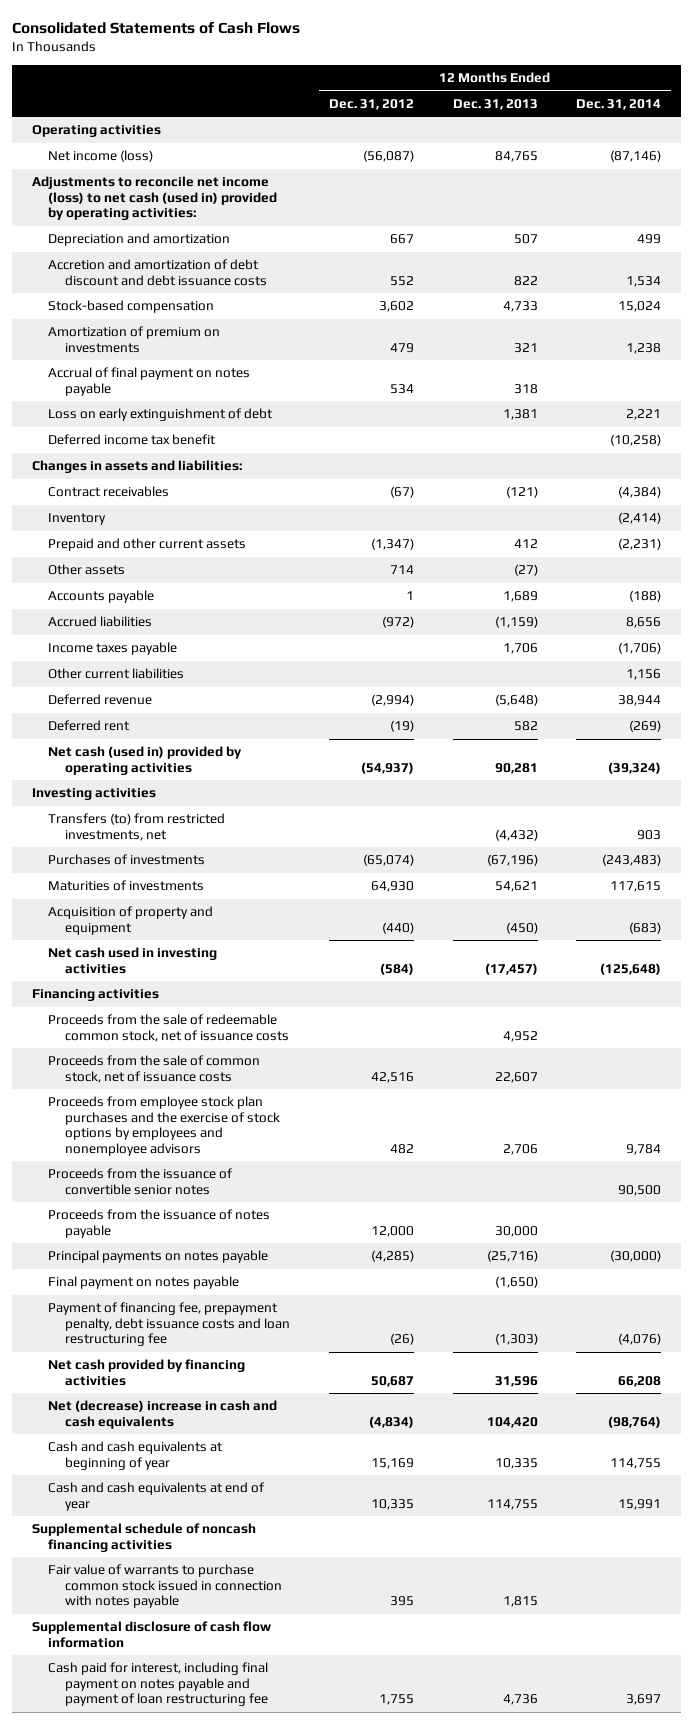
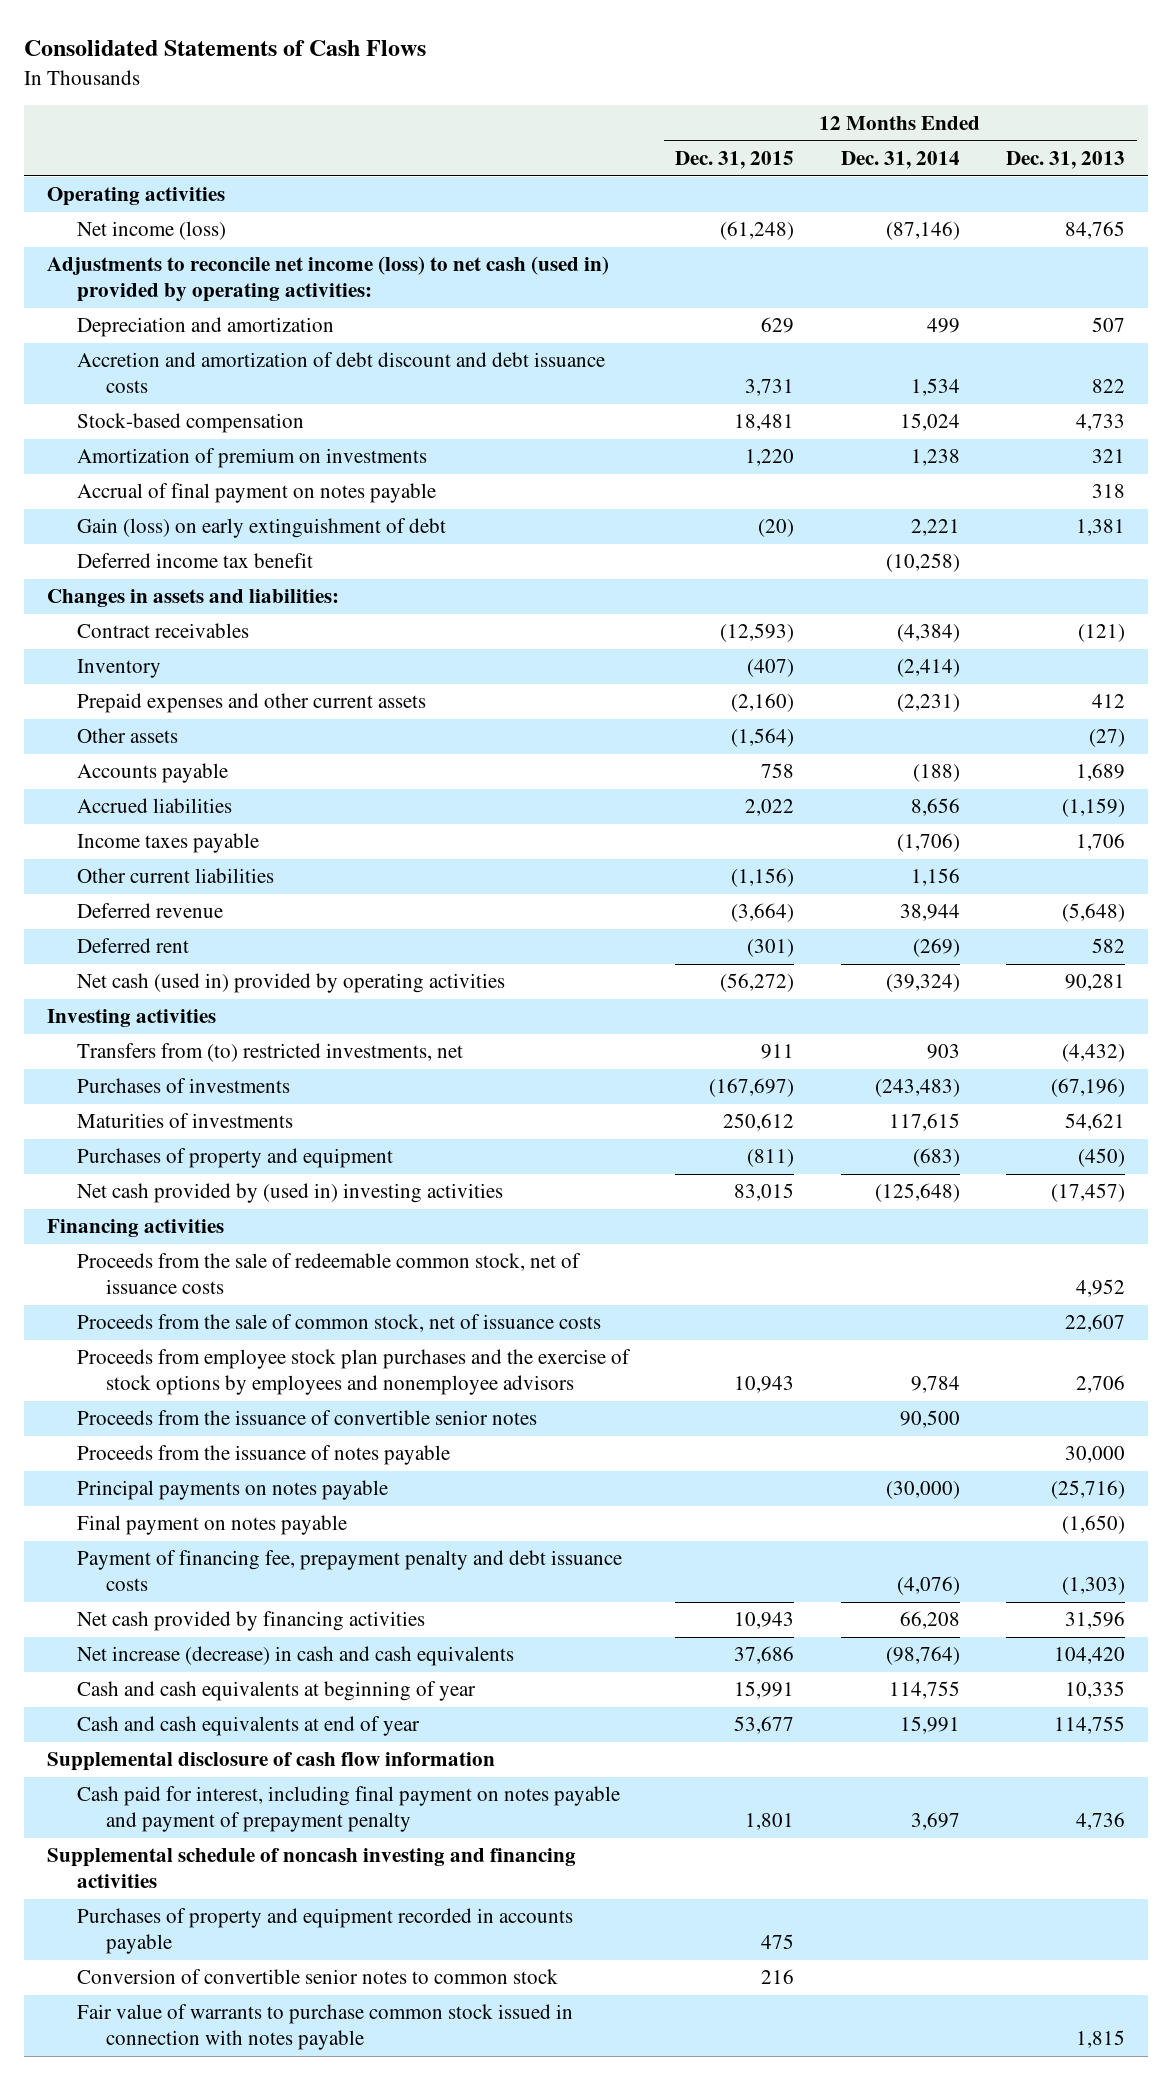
- | 12 Months Ended Dec. 31, 2012 | 12 Months Ended Dec. 31, 2013 | 12 Months Ended Dec. 31, 2014
+ | 12 Months Ended Dec. 31, 2015 | 12 Months Ended Dec. 31, 2014 | 12 Months Ended Dec. 31, 2013
- Loss on early extinguishment of debt | | 1,381 | 2,221
+ Gain (loss) on early extinguishment of debt | (20) | 2,221 | 1,381
- Prepaid and other current assets | (1,347) | 412 | (2,231)
+ Prepaid expenses and other current assets | (2,160) | (2,231) | 412
- Transfers (to) from restricted investments, net | | (4,432) | 903
+ Transfers from (to) restricted investments, net | 911 | 903 | (4,432)
- Acquisition of property and equipment | (440) | (450) | (683)
- Net cash used in investing activities | (584) | (17,457) | (125,648)
+ Purchases of property and equipment | (811) | (683) | (450)
+ Net cash provided by (used in) investing activities | 83,015 | (125,648) | (17,457)
- Payment of financing fee, prepayment penalty, debt issuance costs and loan restructuring fee | (26) | (1,303) | (4,076)
+ Payment of financing fee, prepayment penalty and debt issuance costs | | (4,076) | (1,303)
- Net (decrease) increase in cash and cash equivalents | (4,834) | 104,420 | (98,764)
+ Net increase (decrease) in cash and cash equivalents | 37,686 | (98,764) | 104,420
- Supplemental schedule of noncash financing activities
- Cash paid for interest, including final payment on notes payable and payment of loan restructuring fee | 1,755 | 4,736 | 3,697
+ Cash paid for interest, including final payment on notes payable and payment of prepayment penalty | 1,801 | 3,697 | 4,736
+ Supplemental schedule of noncash investing and financing activities
+ Purchases of property and equipment recorded in accounts payable | 475 | |
+ Conversion of convertible senior notes to common stock | 216 | |
moved down: Fair value of warrants to purchase common stock issued in connection with notes payable | | | 1,815

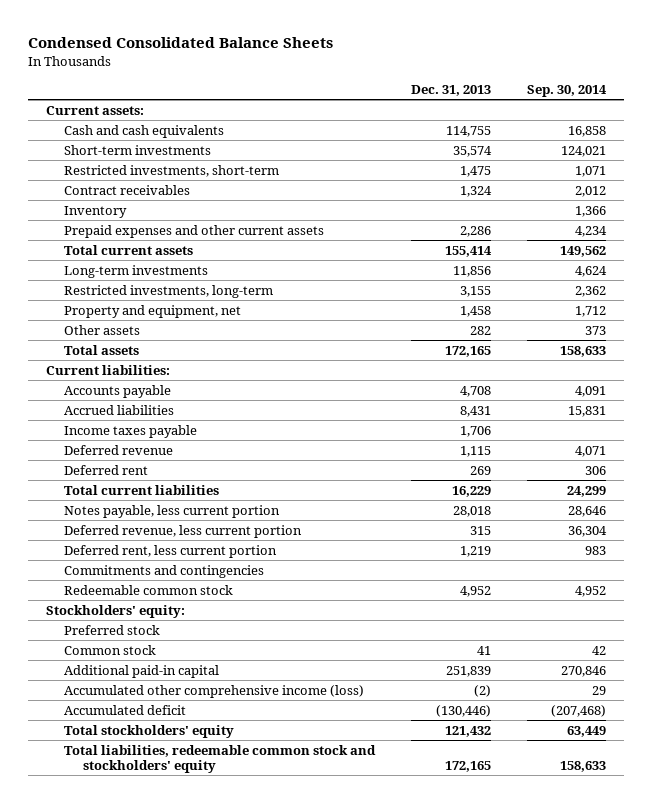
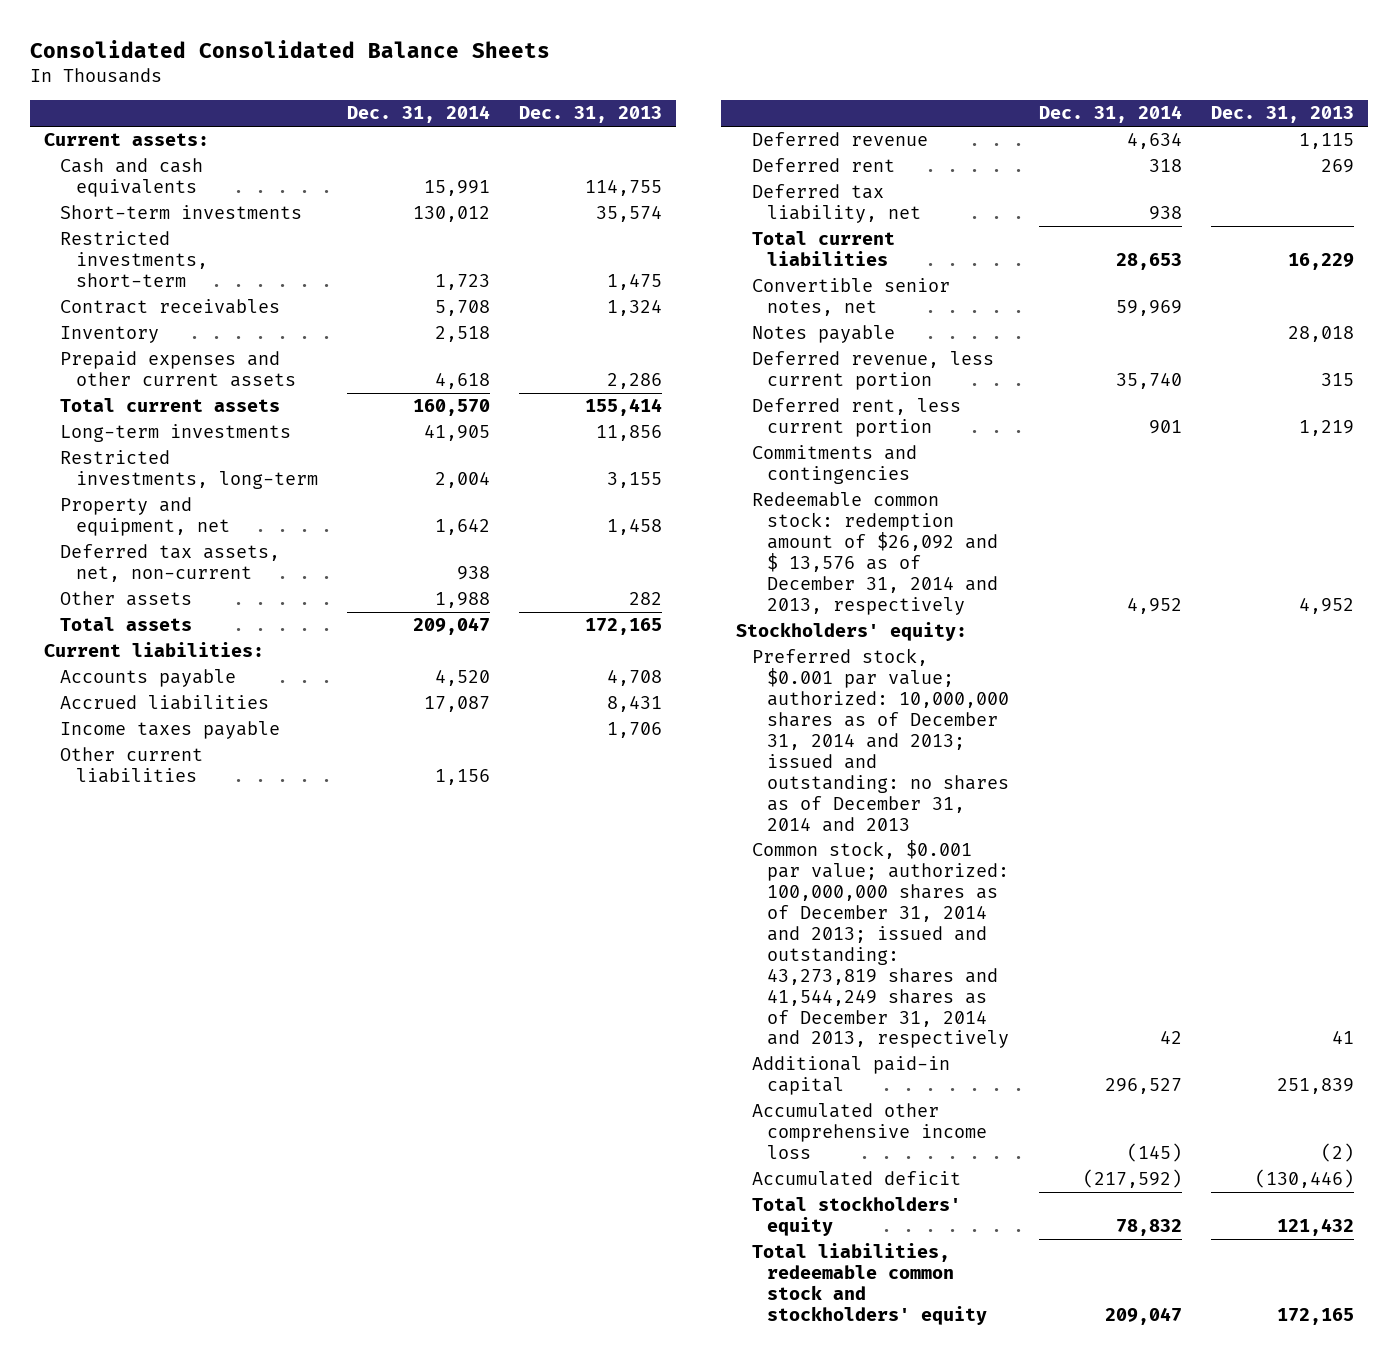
- Condensed Consolidated Balance Sheets
+ Consolidated Consolidated Balance Sheets
- | Dec. 31, 2013 | Sep. 30, 2014
+ | Dec. 31, 2014 | Dec. 31, 2013
+ Deferred tax assets, net, non-current | 938 |
+ Other current liabilities | 1,156 |
+ Deferred tax liability, net | 938 |
- Notes payable, less current portion | 28,018 | 28,646
+ Convertible senior notes, net | 59,969 |
+ Notes payable | | 28,018
- Redeemable common stock | 4,952 | 4,952
+ Redeemable common stock: redemption amount of $26,092 and $ 13,576 as of December 31, 2014 and 2013, respectively | 4,952 | 4,952
- Preferred stock
- Common stock | 41 | 42
+ Preferred stock, $0.001 par value; authorized: 10,000,000 shares as of December 31, 2014 and 2013; issued and outstanding: no shares as of December 31, 2014 and 2013
+ Common stock, $0.001 par value; authorized: 100,000,000 shares as of December 31, 2014 and 2013; issued and outstanding: 43,273,819 shares and 41,544,249 shares as of December 31, 2014 and 2013, respectively | 42 | 41
- Accumulated other comprehensive income (loss) | (2) | 29
+ Accumulated other comprehensive income loss | (145) | (2)

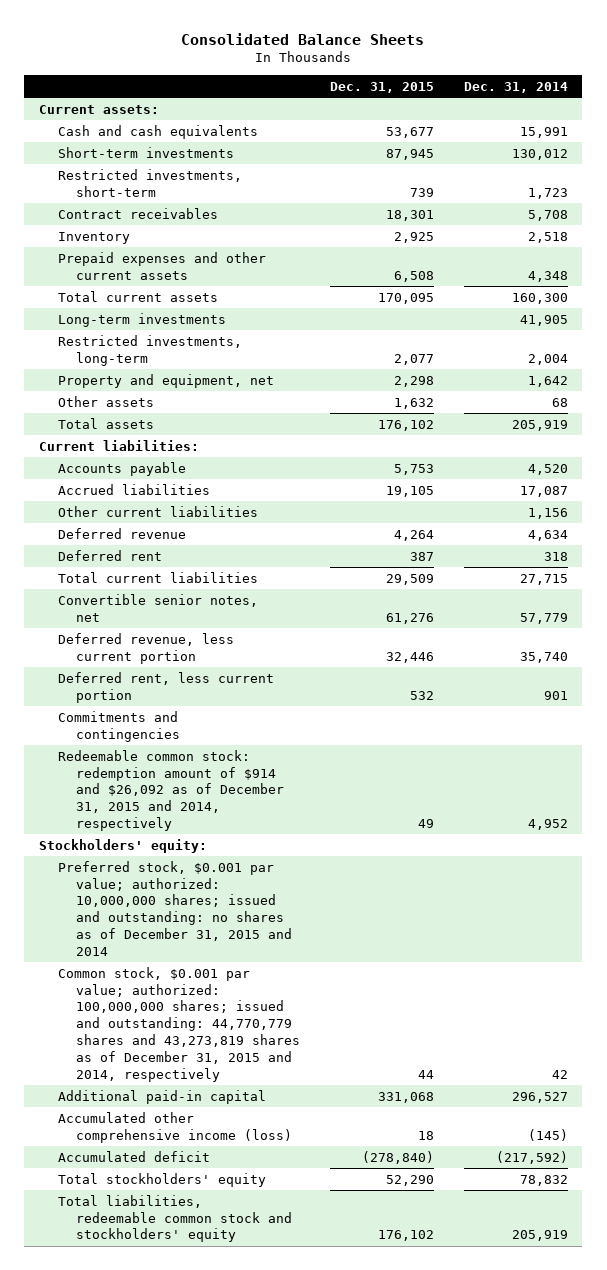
- Consolidated Consolidated Balance Sheets
+ Consolidated Balance Sheets
- | Dec. 31, 2014 | Dec. 31, 2013
+ | Dec. 31, 2015 | Dec. 31, 2014
- Prepaid expenses and other current assets | 4,618 | 2,286
- Total current assets | 160,570 | 155,414
+ Prepaid expenses and other current assets | 6,508 | 4,348
+ Total current assets | 170,095 | 160,300
- Deferred tax assets, net, non-current | 938 |
- Other assets | 1,988 | 282
- Total assets | 209,047 | 172,165
+ Other assets | 1,632 | 68
+ Total assets | 176,102 | 205,919
- Income taxes payable | | 1,706
- Deferred tax liability, net | 938 |
- Total current liabilities | 28,653 | 16,229
- Convertible senior notes, net | 59,969 |
- Notes payable | | 28,018
+ Total current liabilities | 29,509 | 27,715
+ Convertible senior notes, net | 61,276 | 57,779
- Redeemable common stock: redemption amount of $26,092 and $ 13,576 as of December 31, 2014 and 2013, respectively | 4,952 | 4,952
+ Redeemable common stock: redemption amount of $914 and $26,092 as of December 31, 2015 and 2014, respectively | 49 | 4,952
- Preferred stock, $0.001 par value; authorized: 10,000,000 shares as of December 31, 2014 and 2013; issued and outstanding: no shares as of December 31, 2014 and 2013
- Common stock, $0.001 par value; authorized: 100,000,000 shares as of December 31, 2014 and 2013; issued and outstanding: 43,273,819 shares and 41,544,249 shares as of December 31, 2014 and 2013, respectively | 42 | 41
+ Preferred stock, $0.001 par value; authorized: 10,000,000 shares; issued and outstanding: no shares as of December 31, 2015 and 2014
+ Common stock, $0.001 par value; authorized: 100,000,000 shares; issued and outstanding: 44,770,779 shares and 43,273,819 shares as of December 31, 2015 and 2014, respectively | 44 | 42
- Accumulated other comprehensive income loss | (145) | (2)
+ Accumulated other comprehensive income (loss) | 18 | (145)
- Total liabilities, redeemable common stock and stockholders' equity | 209,047 | 172,165
+ Total liabilities, redeemable common stock and stockholders' equity | 176,102 | 205,919

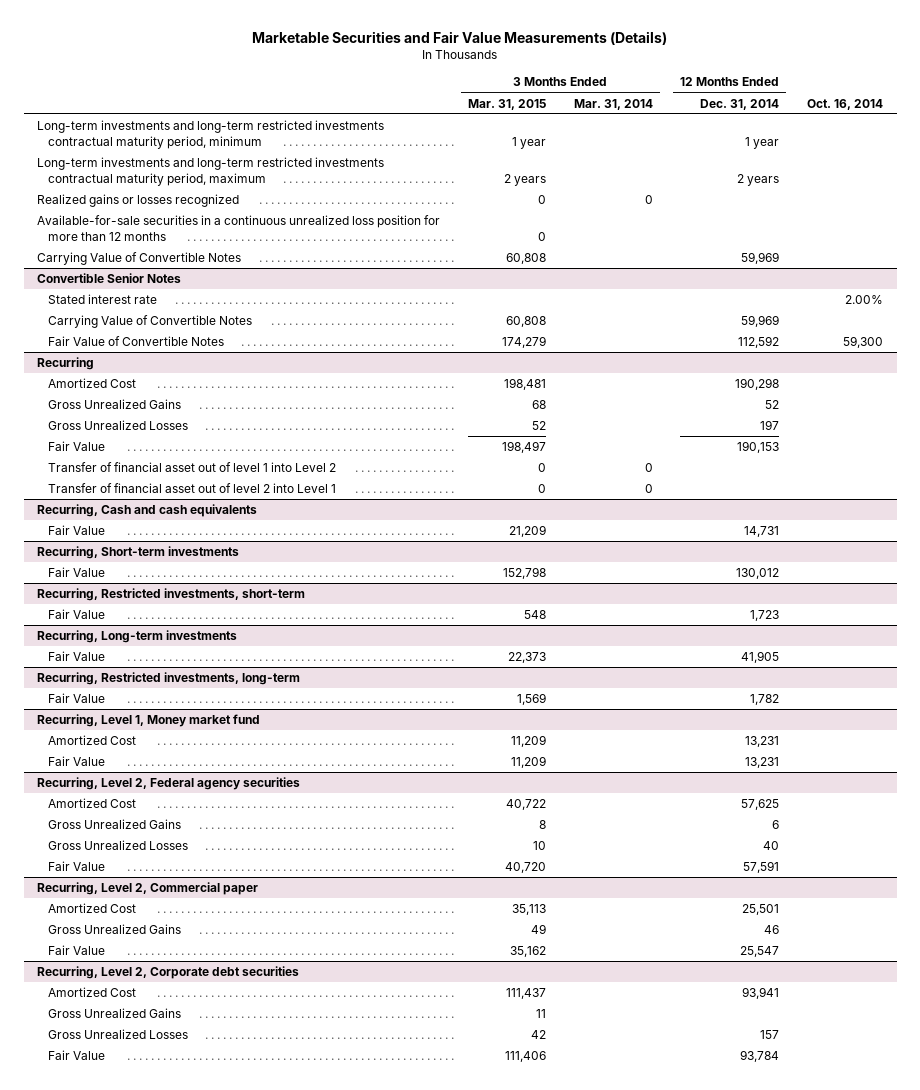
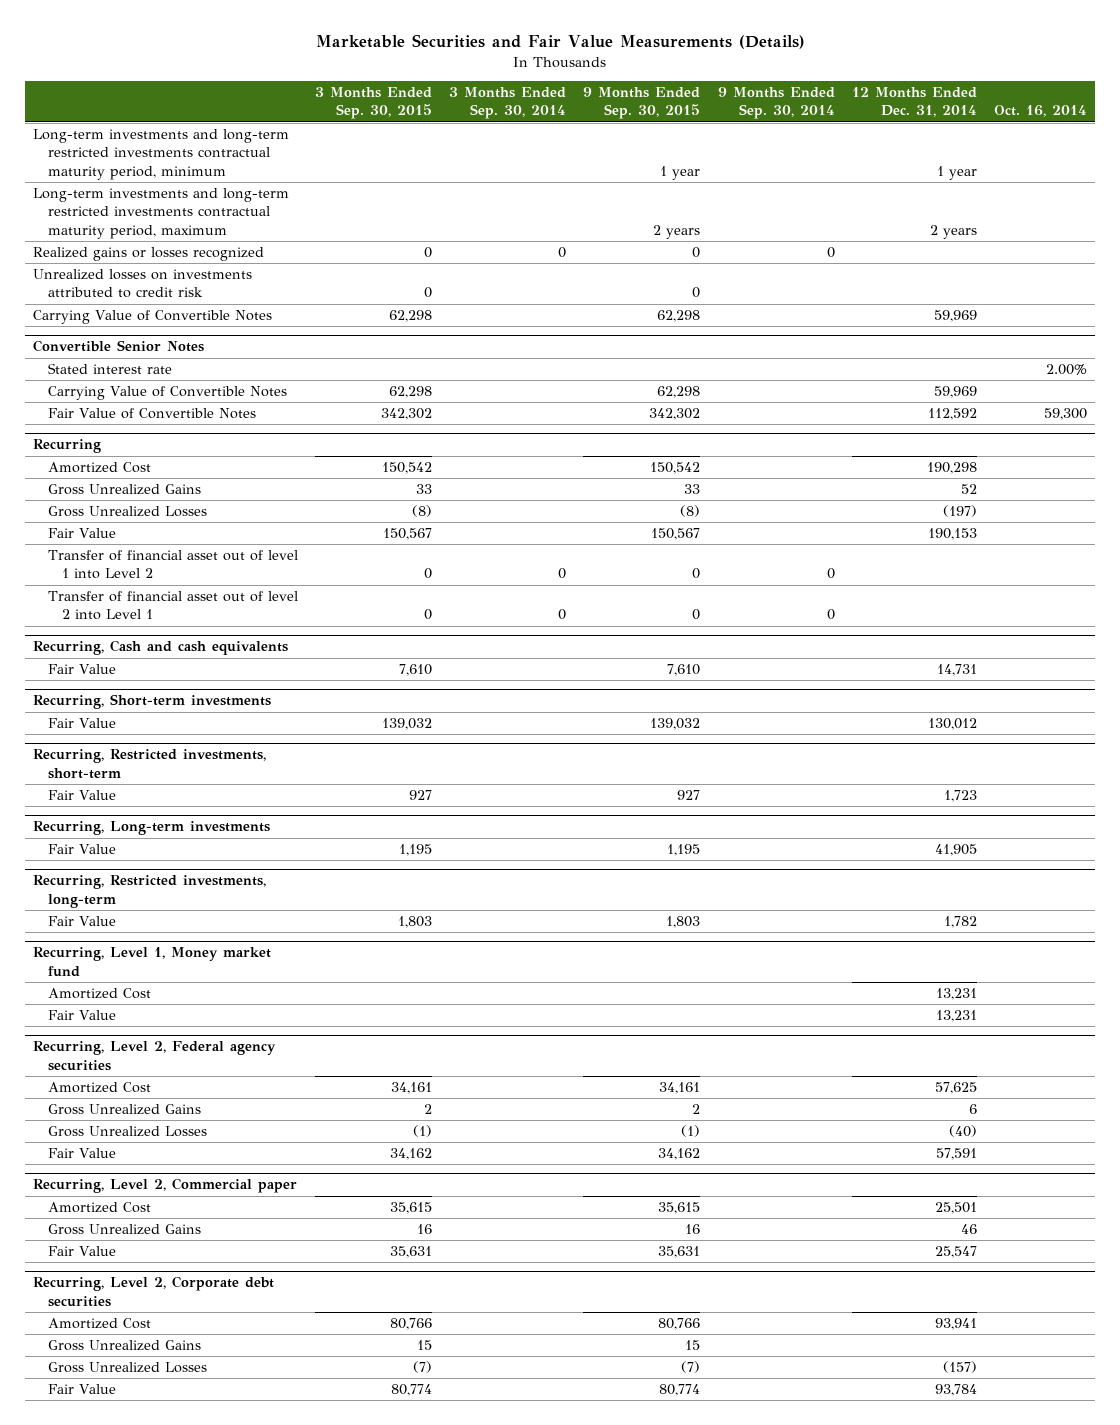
- | 3 Months Ended Mar. 31, 2015 | 3 Months Ended Mar. 31, 2014 | 12 Months Ended Dec. 31, 2014 | Oct. 16, 2014
+ | 3 Months Ended Sep. 30, 2015 | 3 Months Ended Sep. 30, 2014 | 9 Months Ended Sep. 30, 2015 | 9 Months Ended Sep. 30, 2014 | 12 Months Ended Dec. 31, 2014 | Oct. 16, 2014
- Available-for-sale securities in a continuous unrealized loss position for more than 12 months | 0 | | |
+ Unrealized losses on investments attributed to credit risk | 0 | | 0 | | |
@ Recurring
- Gross Unrealized Losses | 52 | | 197 |
+ Gross Unrealized Losses | (8) | | (8) | | (197) |
@ Recurring, Level 2, Federal agency securities
- Gross Unrealized Losses | 10 | | 40 |
+ Gross Unrealized Losses | (1) | | (1) | | (40) |
@ Recurring, Level 2, Corporate debt securities
- Gross Unrealized Losses | 42 | | 157 |
+ Gross Unrealized Losses | (7) | | (7) | | (157) |

